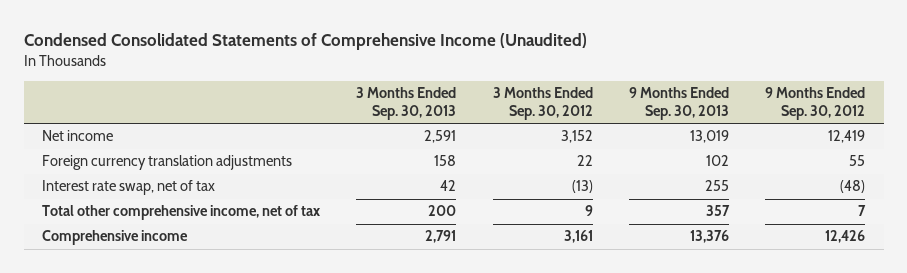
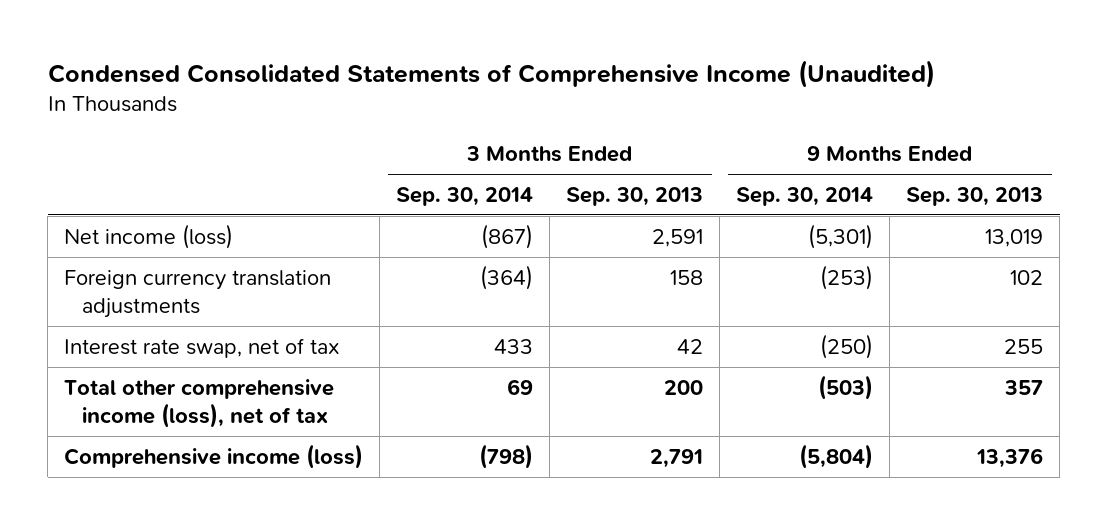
- | 3 Months Ended Sep. 30, 2013 | 3 Months Ended Sep. 30, 2012 | 9 Months Ended Sep. 30, 2013 | 9 Months Ended Sep. 30, 2012
+ | 3 Months Ended Sep. 30, 2014 | 3 Months Ended Sep. 30, 2013 | 9 Months Ended Sep. 30, 2014 | 9 Months Ended Sep. 30, 2013
- Net income | 2,591 | 3,152 | 13,019 | 12,419
+ Net income (loss) | (867) | 2,591 | (5,301) | 13,019
- Total other comprehensive income, net of tax | 200 | 9 | 357 | 7
- Comprehensive income | 2,791 | 3,161 | 13,376 | 12,426
+ Total other comprehensive income (loss), net of tax | 69 | 200 | (503) | 357
+ Comprehensive income (loss) | (798) | 2,791 | (5,804) | 13,376

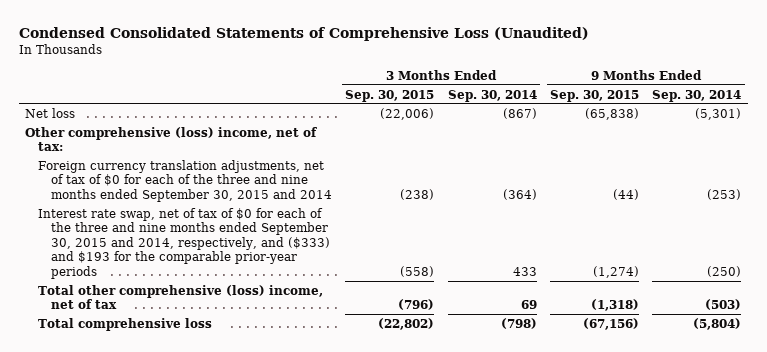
- Condensed Consolidated Statements of Comprehensive Income (Unaudited)
+ Condensed Consolidated Statements of Comprehensive Loss (Unaudited)
- | 3 Months Ended Sep. 30, 2014 | 3 Months Ended Sep. 30, 2013 | 9 Months Ended Sep. 30, 2014 | 9 Months Ended Sep. 30, 2013
+ | 3 Months Ended Sep. 30, 2015 | 3 Months Ended Sep. 30, 2014 | 9 Months Ended Sep. 30, 2015 | 9 Months Ended Sep. 30, 2014
- Net income (loss) | (867) | 2,591 | (5,301) | 13,019
- Foreign currency translation adjustments | (364) | 158 | (253) | 102
- Interest rate swap, net of tax | 433 | 42 | (250) | 255
- Total other comprehensive income (loss), net of tax | 69 | 200 | (503) | 357
- Comprehensive income (loss) | (798) | 2,791 | (5,804) | 13,376
+ Net loss | (22,006) | (867) | (65,838) | (5,301)
+ Other comprehensive (loss) income, net of tax:
+ Foreign currency translation adjustments, net of tax of $0 for each of the three and nine months ended September 30, 2015 and 2014 | (238) | (364) | (44) | (253)
+ Interest rate swap, net of tax of $0 for each of the three and nine months ended September 30, 2015 and 2014, respectively, and ($333) and $193 for the comparable prior-year periods | (558) | 433 | (1,274) | (250)
+ Total other comprehensive (loss) income, net of tax | (796) | 69 | (1,318) | (503)
+ Total comprehensive loss | (22,802) | (798) | (67,156) | (5,804)

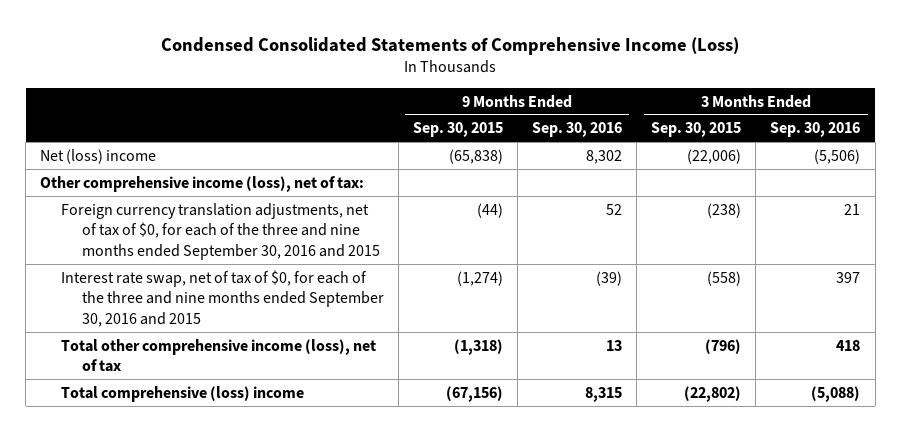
- Condensed Consolidated Statements of Comprehensive Loss (Unaudited)
+ Condensed Consolidated Statements of Comprehensive Income (Loss)
- | 3 Months Ended Sep. 30, 2015 | 3 Months Ended Sep. 30, 2014 | 9 Months Ended Sep. 30, 2015 | 9 Months Ended Sep. 30, 2014
+ | 9 Months Ended Sep. 30, 2015 | 9 Months Ended Sep. 30, 2016 | 3 Months Ended Sep. 30, 2015 | 3 Months Ended Sep. 30, 2016
- Net loss | (22,006) | (867) | (65,838) | (5,301)
- Other comprehensive (loss) income, net of tax:
- Foreign currency translation adjustments, net of tax of $0 for each of the three and nine months ended September 30, 2015 and 2014 | (238) | (364) | (44) | (253)
- Interest rate swap, net of tax of $0 for each of the three and nine months ended September 30, 2015 and 2014, respectively, and ($333) and $193 for the comparable prior-year periods | (558) | 433 | (1,274) | (250)
- Total other comprehensive (loss) income, net of tax | (796) | 69 | (1,318) | (503)
- Total comprehensive loss | (22,802) | (798) | (67,156) | (5,804)
+ Net (loss) income | (65,838) | 8,302 | (22,006) | (5,506)
+ Other comprehensive income (loss), net of tax:
+ Foreign currency translation adjustments, net of tax of $0, for each of the three and nine months ended September 30, 2016 and 2015 | (44) | 52 | (238) | 21
+ Interest rate swap, net of tax of $0, for each of the three and nine months ended September 30, 2016 and 2015 | (1,274) | (39) | (558) | 397
+ Total other comprehensive income (loss), net of tax | (1,318) | 13 | (796) | 418
+ Total comprehensive (loss) income | (67,156) | 8,315 | (22,802) | (5,088)

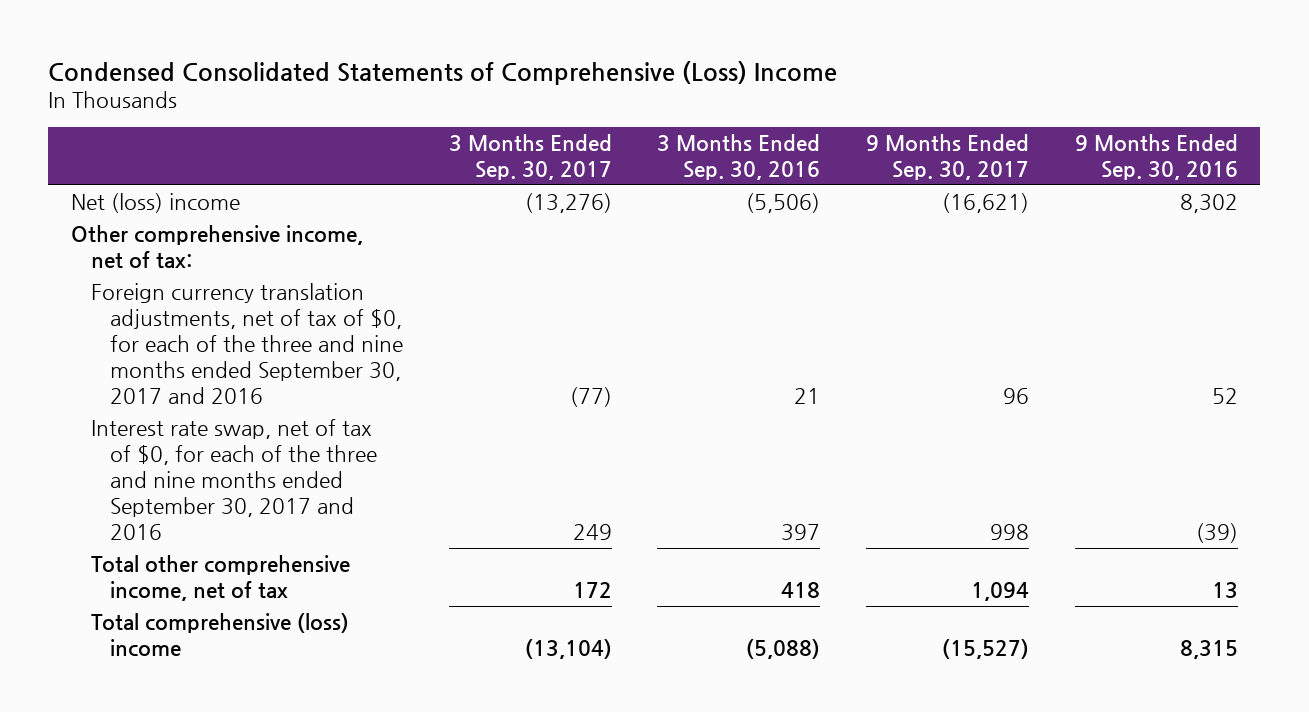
- Condensed Consolidated Statements of Comprehensive Income (Loss)
+ Condensed Consolidated Statements of Comprehensive (Loss) Income
- | 9 Months Ended Sep. 30, 2015 | 9 Months Ended Sep. 30, 2016 | 3 Months Ended Sep. 30, 2015 | 3 Months Ended Sep. 30, 2016
+ | 3 Months Ended Sep. 30, 2017 | 3 Months Ended Sep. 30, 2016 | 9 Months Ended Sep. 30, 2017 | 9 Months Ended Sep. 30, 2016
- Other comprehensive income (loss), net of tax:
- Foreign currency translation adjustments, net of tax of $0, for each of the three and nine months ended September 30, 2016 and 2015 | (44) | 52 | (238) | 21
- Interest rate swap, net of tax of $0, for each of the three and nine months ended September 30, 2016 and 2015 | (1,274) | (39) | (558) | 397
- Total other comprehensive income (loss), net of tax | (1,318) | 13 | (796) | 418
+ Other comprehensive income, net of tax:
+ Foreign currency translation adjustments, net of tax of $0, for each of the three and nine months ended September 30, 2017 and 2016 | (77) | 21 | 96 | 52
+ Interest rate swap, net of tax of $0, for each of the three and nine months ended September 30, 2017 and 2016 | 249 | 397 | 998 | (39)
+ Total other comprehensive income, net of tax | 172 | 418 | 1,094 | 13

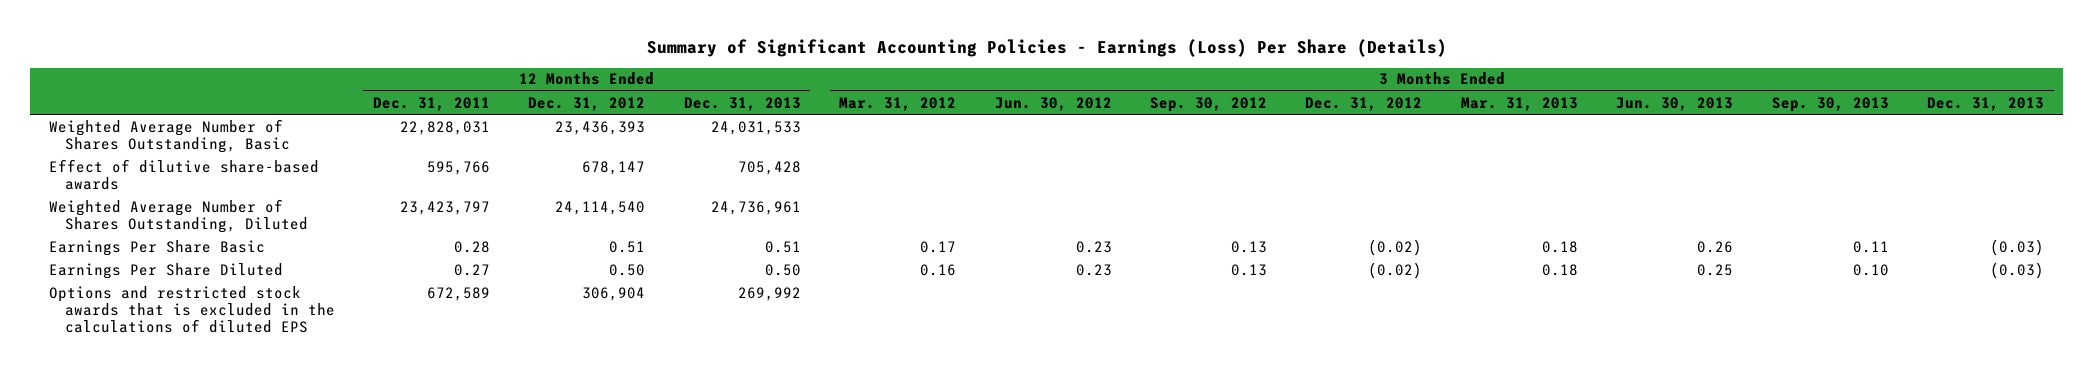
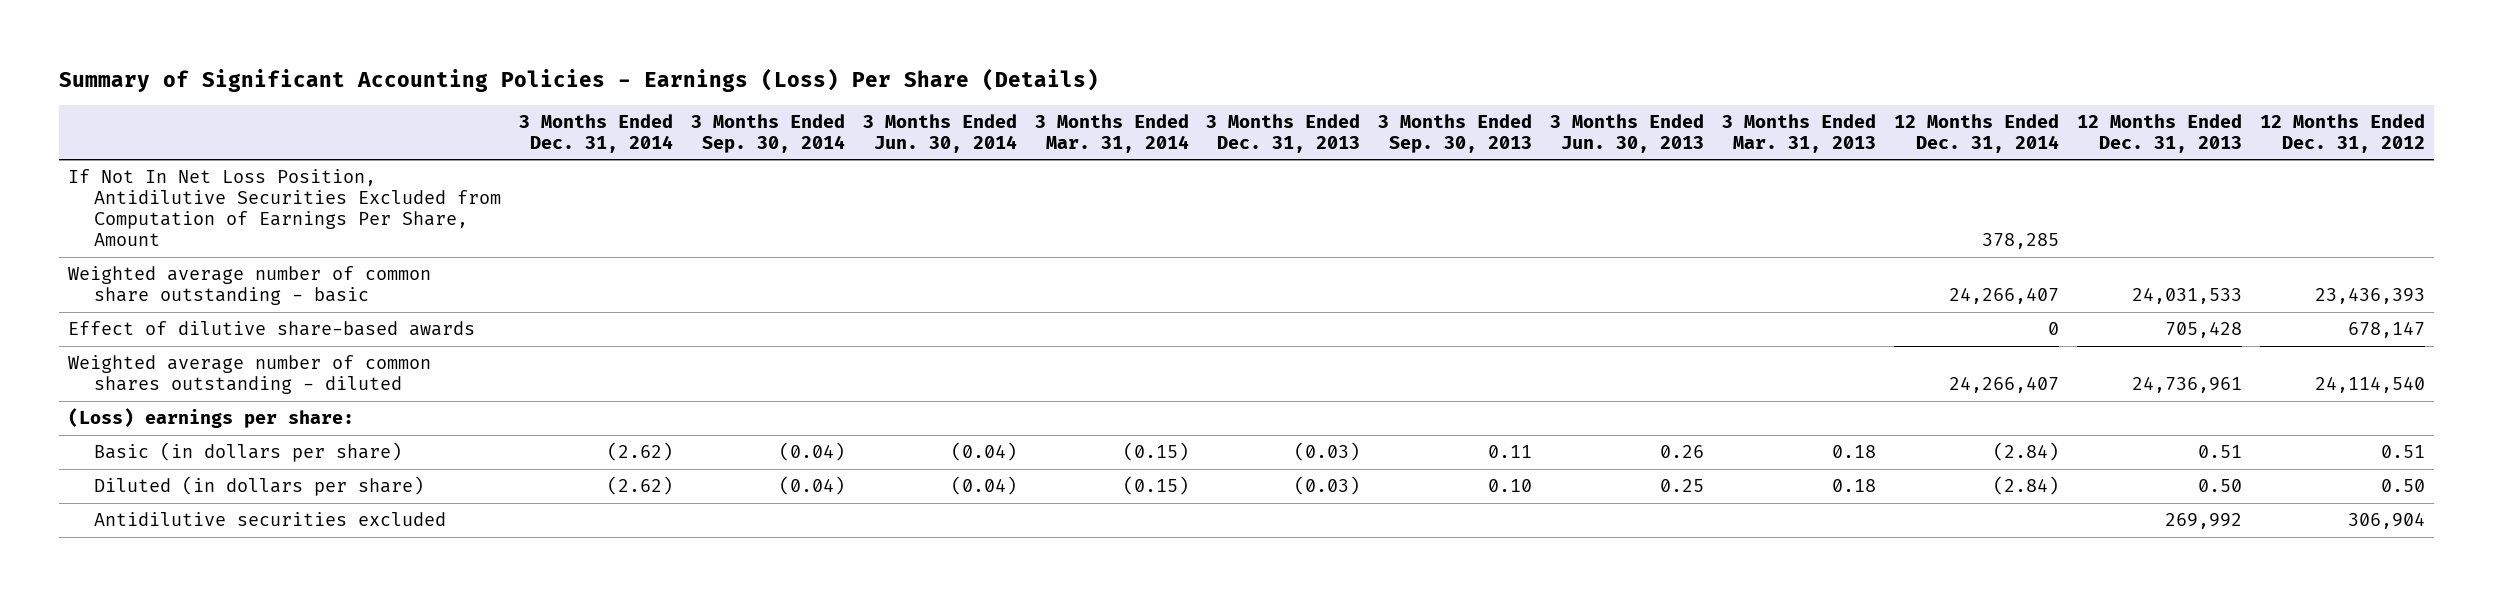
- | 12 Months Ended Dec. 31, 2011 | 12 Months Ended Dec. 31, 2012 | 12 Months Ended Dec. 31, 2013 | 3 Months Ended Mar. 31, 2012 | 3 Months Ended Jun. 30, 2012 | 3 Months Ended Sep. 30, 2012 | 3 Months Ended Dec. 31, 2012 | 3 Months Ended Mar. 31, 2013 | 3 Months Ended Jun. 30, 2013 | 3 Months Ended Sep. 30, 2013 | 3 Months Ended Dec. 31, 2013
+ | 3 Months Ended Dec. 31, 2014 | 3 Months Ended Sep. 30, 2014 | 3 Months Ended Jun. 30, 2014 | 3 Months Ended Mar. 31, 2014 | 3 Months Ended Dec. 31, 2013 | 3 Months Ended Sep. 30, 2013 | 3 Months Ended Jun. 30, 2013 | 3 Months Ended Mar. 31, 2013 | 12 Months Ended Dec. 31, 2014 | 12 Months Ended Dec. 31, 2013 | 12 Months Ended Dec. 31, 2012
- Weighted Average Number of Shares Outstanding, Basic | 22,828,031 | 23,436,393 | 24,031,533 | | | | | | | |
+ If Not In Net Loss Position, Antidilutive Securities Excluded from Computation of Earnings Per Share, Amount | | | | | | | | | 378,285 | |
+ Weighted average number of common share outstanding - basic | | | | | | | | | 24,266,407 | 24,031,533 | 23,436,393
- Weighted Average Number of Shares Outstanding, Diluted | 23,423,797 | 24,114,540 | 24,736,961 | | | | | | | |
- Earnings Per Share Basic | 0.28 | 0.51 | 0.51 | 0.17 | 0.23 | 0.13 | (0.02) | 0.18 | 0.26 | 0.11 | (0.03)
- Earnings Per Share Diluted | 0.27 | 0.50 | 0.50 | 0.16 | 0.23 | 0.13 | (0.02) | 0.18 | 0.25 | 0.10 | (0.03)
- Options and restricted stock awards that is excluded in the calculations of diluted EPS | 672,589 | 306,904 | 269,992 | | | | | | | |
+ Weighted average number of common shares outstanding - diluted | | | | | | | | | 24,266,407 | 24,736,961 | 24,114,540
+ (Loss) earnings per share:
+ Basic (in dollars per share) | (2.62) | (0.04) | (0.04) | (0.15) | (0.03) | 0.11 | 0.26 | 0.18 | (2.84) | 0.51 | 0.51
+ Diluted (in dollars per share) | (2.62) | (0.04) | (0.04) | (0.15) | (0.03) | 0.10 | 0.25 | 0.18 | (2.84) | 0.50 | 0.50
+ Antidilutive securities excluded | | | | | | | | | | 269,992 | 306,904

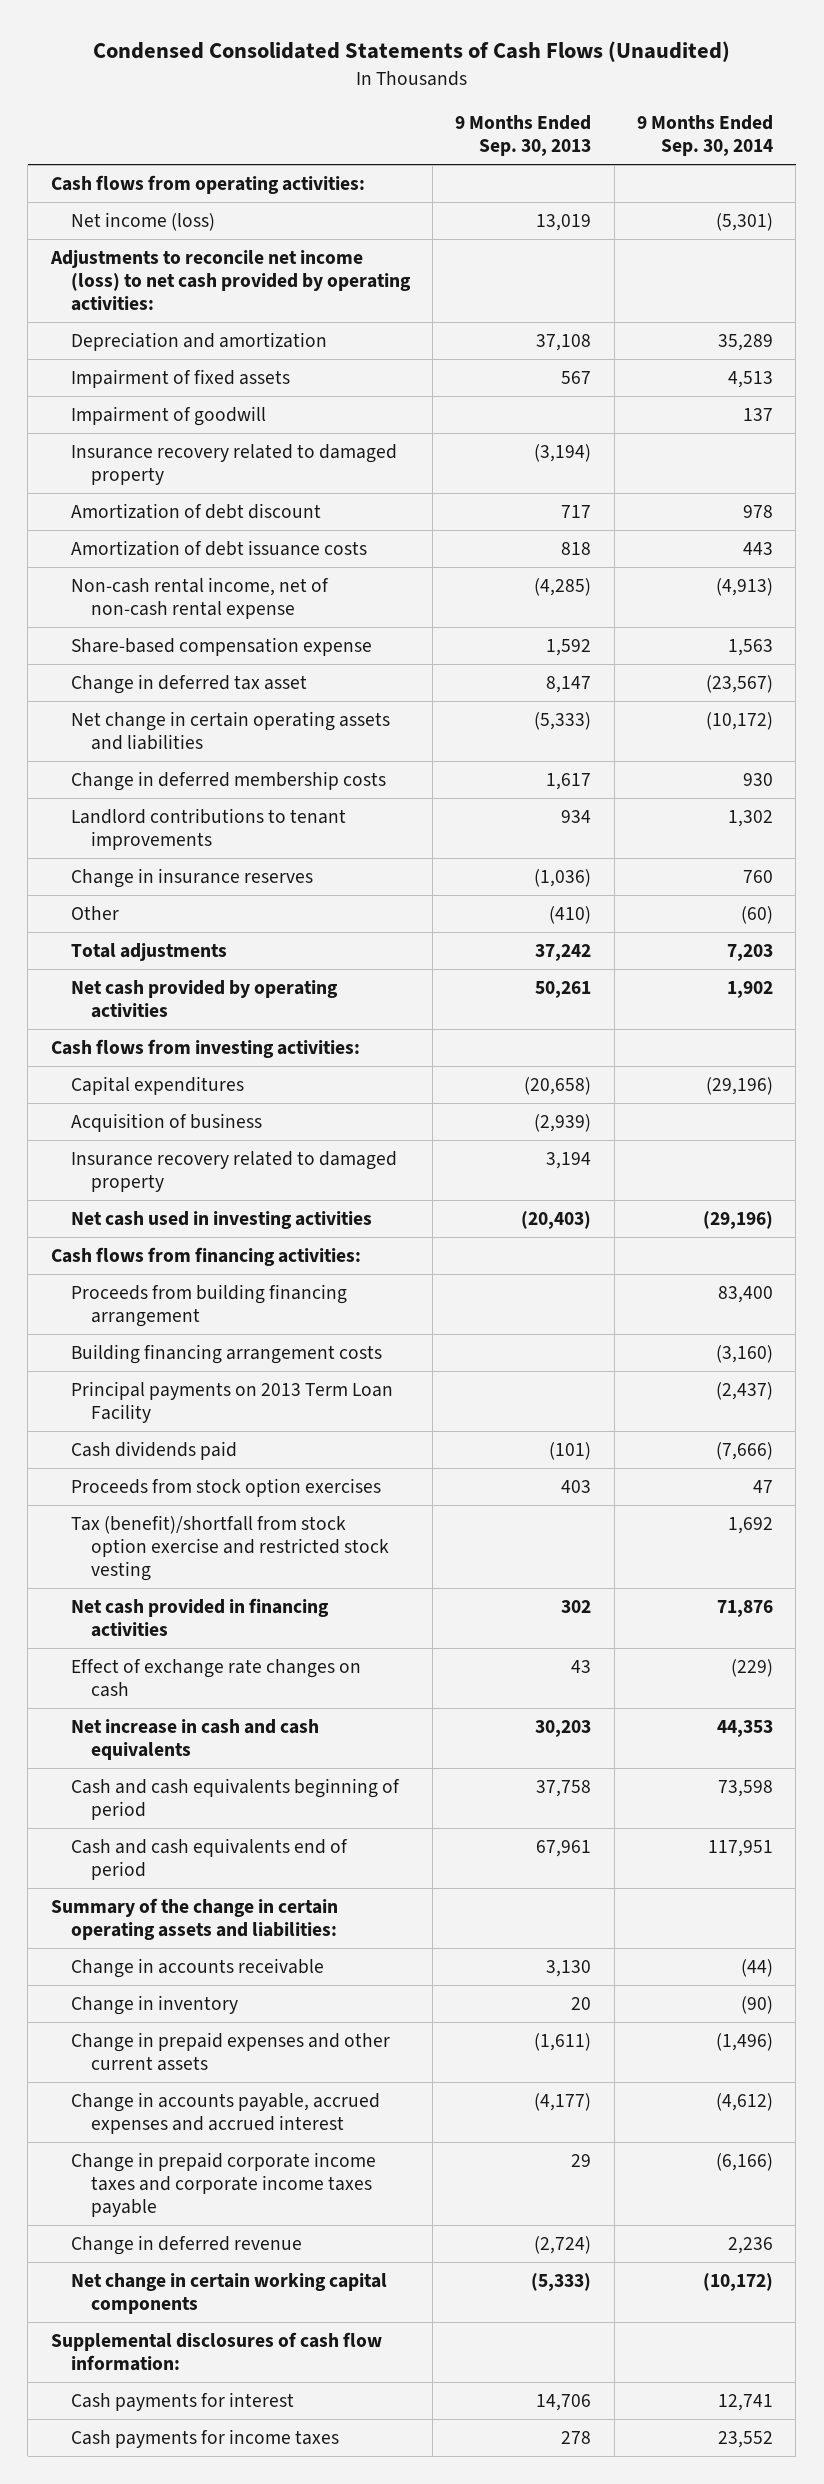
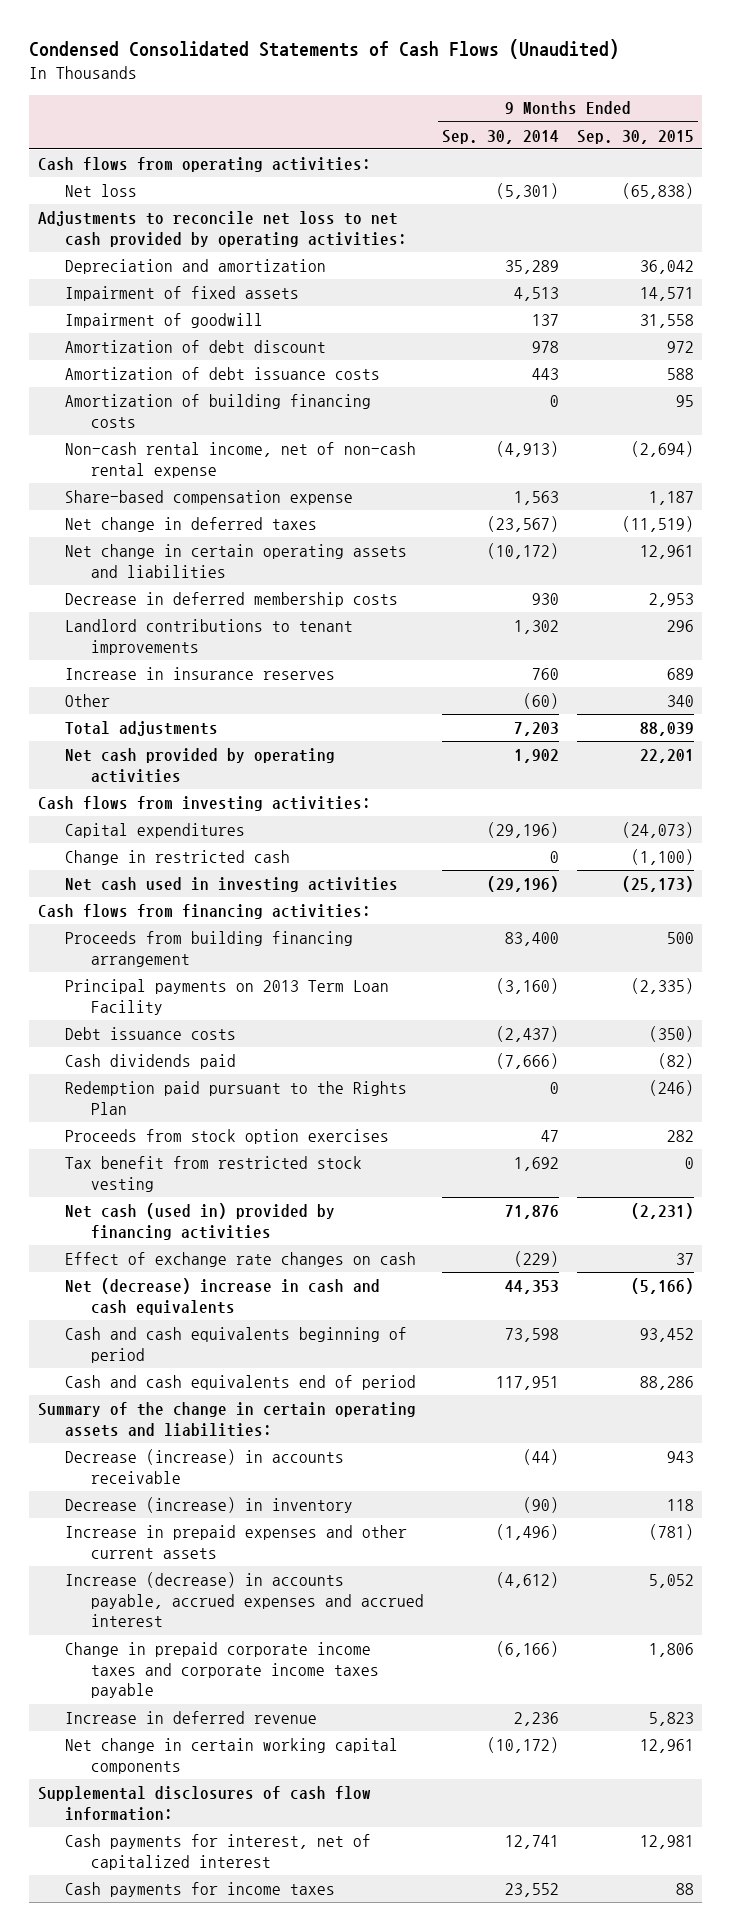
- | 9 Months Ended Sep. 30, 2013 | 9 Months Ended Sep. 30, 2014
+ | 9 Months Ended Sep. 30, 2014 | 9 Months Ended Sep. 30, 2015
- Net income (loss) | 13,019 | (5,301)
- Adjustments to reconcile net income (loss) to net cash provided by operating activities:
+ Net loss | (5,301) | (65,838)
+ Adjustments to reconcile net loss to net cash provided by operating activities:
- Insurance recovery related to damaged property | (3,194) |
+ Amortization of building financing costs | 0 | 95
- Change in deferred tax asset | 8,147 | (23,567)
+ Net change in deferred taxes | (23,567) | (11,519)
- Change in deferred membership costs | 1,617 | 930
+ Decrease in deferred membership costs | 930 | 2,953
- Change in insurance reserves | (1,036) | 760
+ Increase in insurance reserves | 760 | 689
- Acquisition of business | (2,939) |
- Insurance recovery related to damaged property | 3,194 |
+ Change in restricted cash | 0 | (1,100)
- Building financing arrangement costs | | (3,160)
- Principal payments on 2013 Term Loan Facility | | (2,437)
+ Principal payments on 2013 Term Loan Facility | (3,160) | (2,335)
+ Debt issuance costs | (2,437) | (350)
+ Redemption paid pursuant to the Rights Plan | 0 | (246)
- Tax (benefit)/shortfall from stock option exercise and restricted stock vesting | | 1,692
- Net cash provided in financing activities | 302 | 71,876
+ Tax benefit from restricted stock vesting | 1,692 | 0
+ Net cash (used in) provided by financing activities | 71,876 | (2,231)
- Net increase in cash and cash equivalents | 30,203 | 44,353
+ Net (decrease) increase in cash and cash equivalents | 44,353 | (5,166)
- Change in accounts receivable | 3,130 | (44)
- Change in inventory | 20 | (90)
- Change in prepaid expenses and other current assets | (1,611) | (1,496)
- Change in accounts payable, accrued expenses and accrued interest | (4,177) | (4,612)
+ Decrease (increase) in accounts receivable | (44) | 943
+ Decrease (increase) in inventory | (90) | 118
+ Increase in prepaid expenses and other current assets | (1,496) | (781)
+ Increase (decrease) in accounts payable, accrued expenses and accrued interest | (4,612) | 5,052
- Change in deferred revenue | (2,724) | 2,236
+ Increase in deferred revenue | 2,236 | 5,823
- Cash payments for interest | 14,706 | 12,741
+ Cash payments for interest, net of capitalized interest | 12,741 | 12,981

